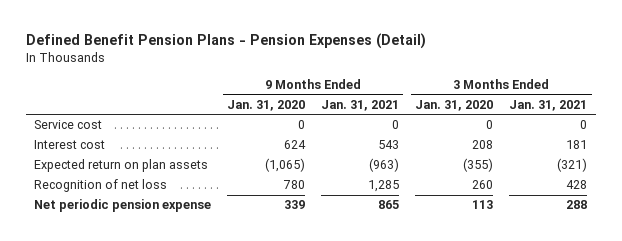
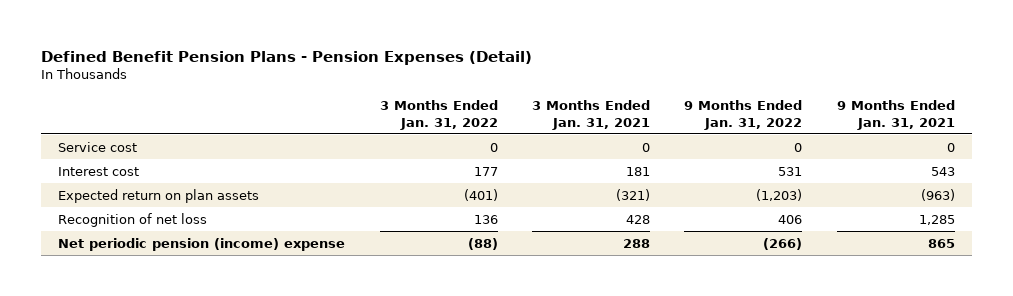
- | 9 Months Ended Jan. 31, 2020 | 9 Months Ended Jan. 31, 2021 | 3 Months Ended Jan. 31, 2020 | 3 Months Ended Jan. 31, 2021
+ | 3 Months Ended Jan. 31, 2022 | 3 Months Ended Jan. 31, 2021 | 9 Months Ended Jan. 31, 2022 | 9 Months Ended Jan. 31, 2021
- Net periodic pension expense | 339 | 865 | 113 | 288
+ Net periodic pension (income) expense | (88) | 288 | (266) | 865

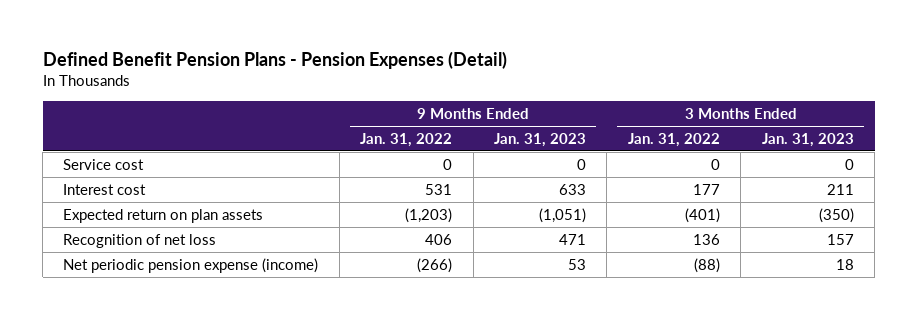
- | 3 Months Ended Jan. 31, 2022 | 3 Months Ended Jan. 31, 2021 | 9 Months Ended Jan. 31, 2022 | 9 Months Ended Jan. 31, 2021
+ | 9 Months Ended Jan. 31, 2022 | 9 Months Ended Jan. 31, 2023 | 3 Months Ended Jan. 31, 2022 | 3 Months Ended Jan. 31, 2023
- Net periodic pension (income) expense | (88) | 288 | (266) | 865
+ Net periodic pension expense (income) | (266) | 53 | (88) | 18

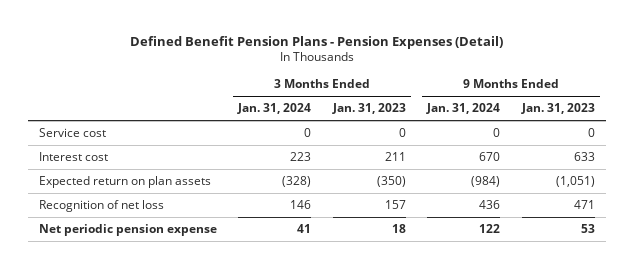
- | 9 Months Ended Jan. 31, 2022 | 9 Months Ended Jan. 31, 2023 | 3 Months Ended Jan. 31, 2022 | 3 Months Ended Jan. 31, 2023
+ | 3 Months Ended Jan. 31, 2024 | 3 Months Ended Jan. 31, 2023 | 9 Months Ended Jan. 31, 2024 | 9 Months Ended Jan. 31, 2023
- Net periodic pension expense (income) | (266) | 53 | (88) | 18
+ Net periodic pension expense | 41 | 18 | 122 | 53

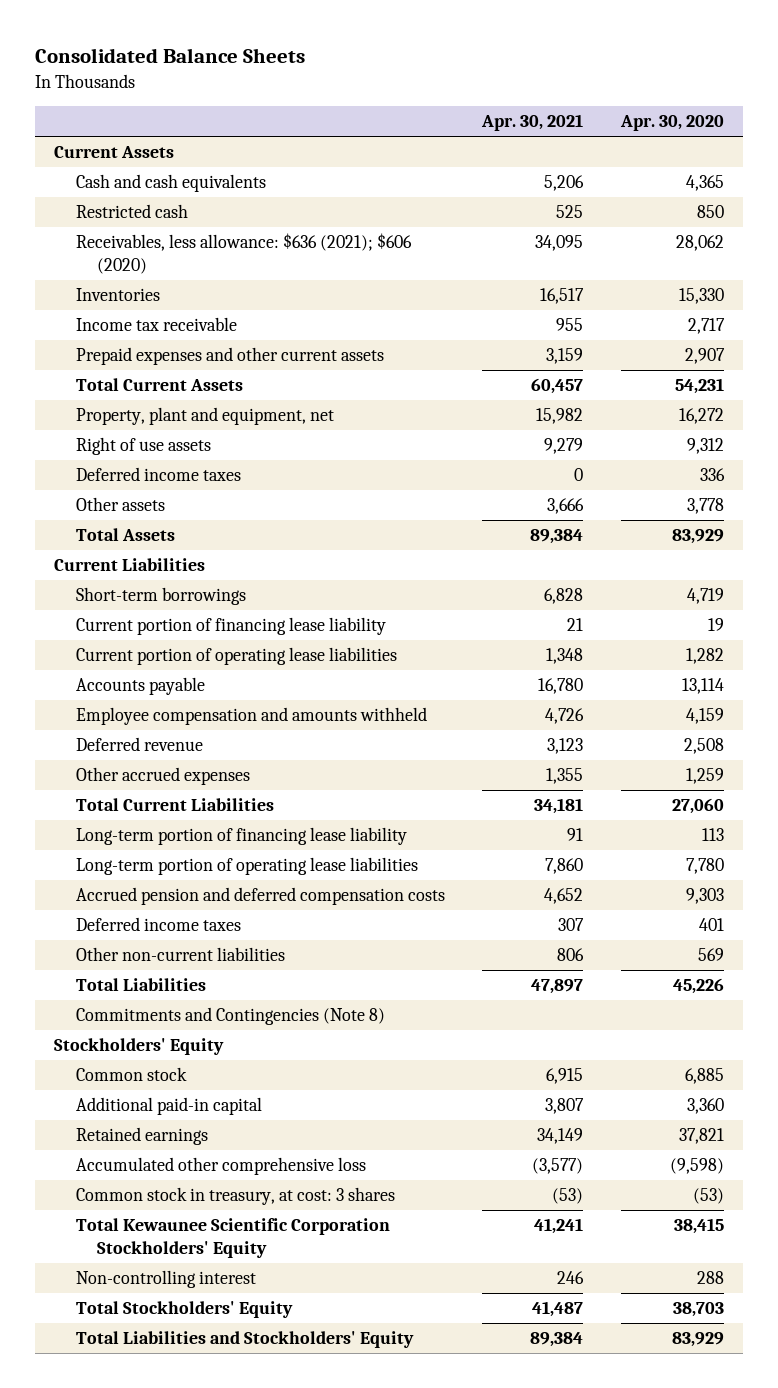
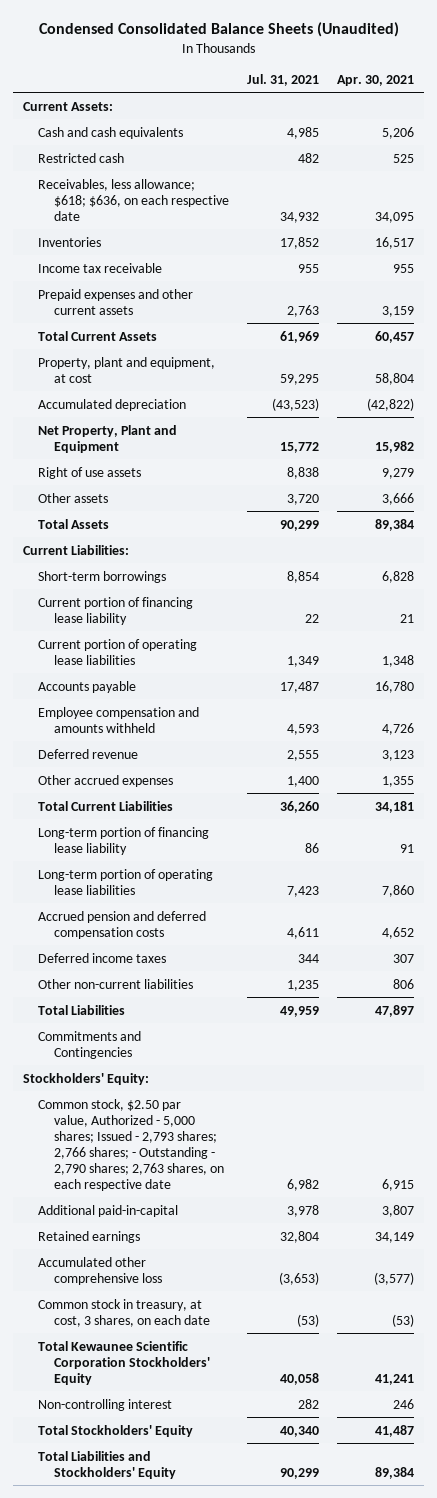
- Consolidated Balance Sheets
+ Condensed Consolidated Balance Sheets (Unaudited)
- | Apr. 30, 2021 | Apr. 30, 2020
+ | Jul. 31, 2021 | Apr. 30, 2021
- Current Assets
+ Current Assets:
- Receivables, less allowance: $636 (2021); $606 (2020) | 34,095 | 28,062
+ Receivables, less allowance; $618; $636, on each respective date | 34,932 | 34,095
- Property, plant and equipment, net | 15,982 | 16,272
+ Property, plant and equipment, at cost | 59,295 | 58,804
+ Accumulated depreciation | (43,523) | (42,822)
+ Net Property, Plant and Equipment | 15,772 | 15,982
- Deferred income taxes | 0 | 336
- Current Liabilities
+ Current Liabilities:
- Commitments and Contingencies (Note 8)
- Stockholders' Equity
- Common stock | 6,915 | 6,885
- Additional paid-in capital | 3,807 | 3,360
+ Commitments and Contingencies
+ Stockholders' Equity:
+ Common stock, $2.50 par value, Authorized - 5,000 shares; Issued - 2,793 shares; 2,766 shares; - Outstanding - 2,790 shares; 2,763 shares, on each respective date | 6,982 | 6,915
+ Additional paid-in-capital | 3,978 | 3,807
- Common stock in treasury, at cost: 3 shares | (53) | (53)
+ Common stock in treasury, at cost, 3 shares, on each date | (53) | (53)

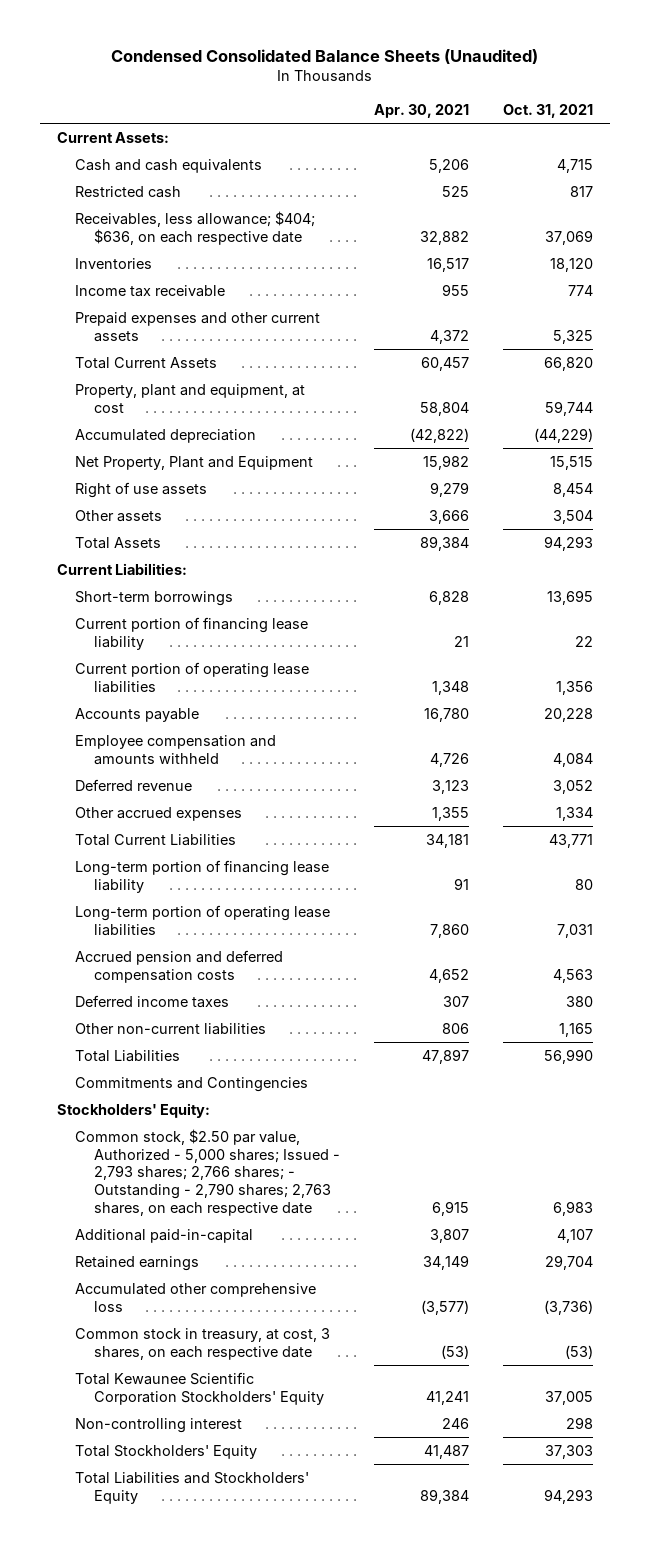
- | Jul. 31, 2021 | Apr. 30, 2021
+ | Apr. 30, 2021 | Oct. 31, 2021
- Receivables, less allowance; $618; $636, on each respective date | 34,932 | 34,095
+ Receivables, less allowance; $404; $636, on each respective date | 32,882 | 37,069
- Prepaid expenses and other current assets | 2,763 | 3,159
+ Prepaid expenses and other current assets | 4,372 | 5,325
- Common stock in treasury, at cost, 3 shares, on each date | (53) | (53)
+ Common stock in treasury, at cost, 3 shares, on each respective date | (53) | (53)

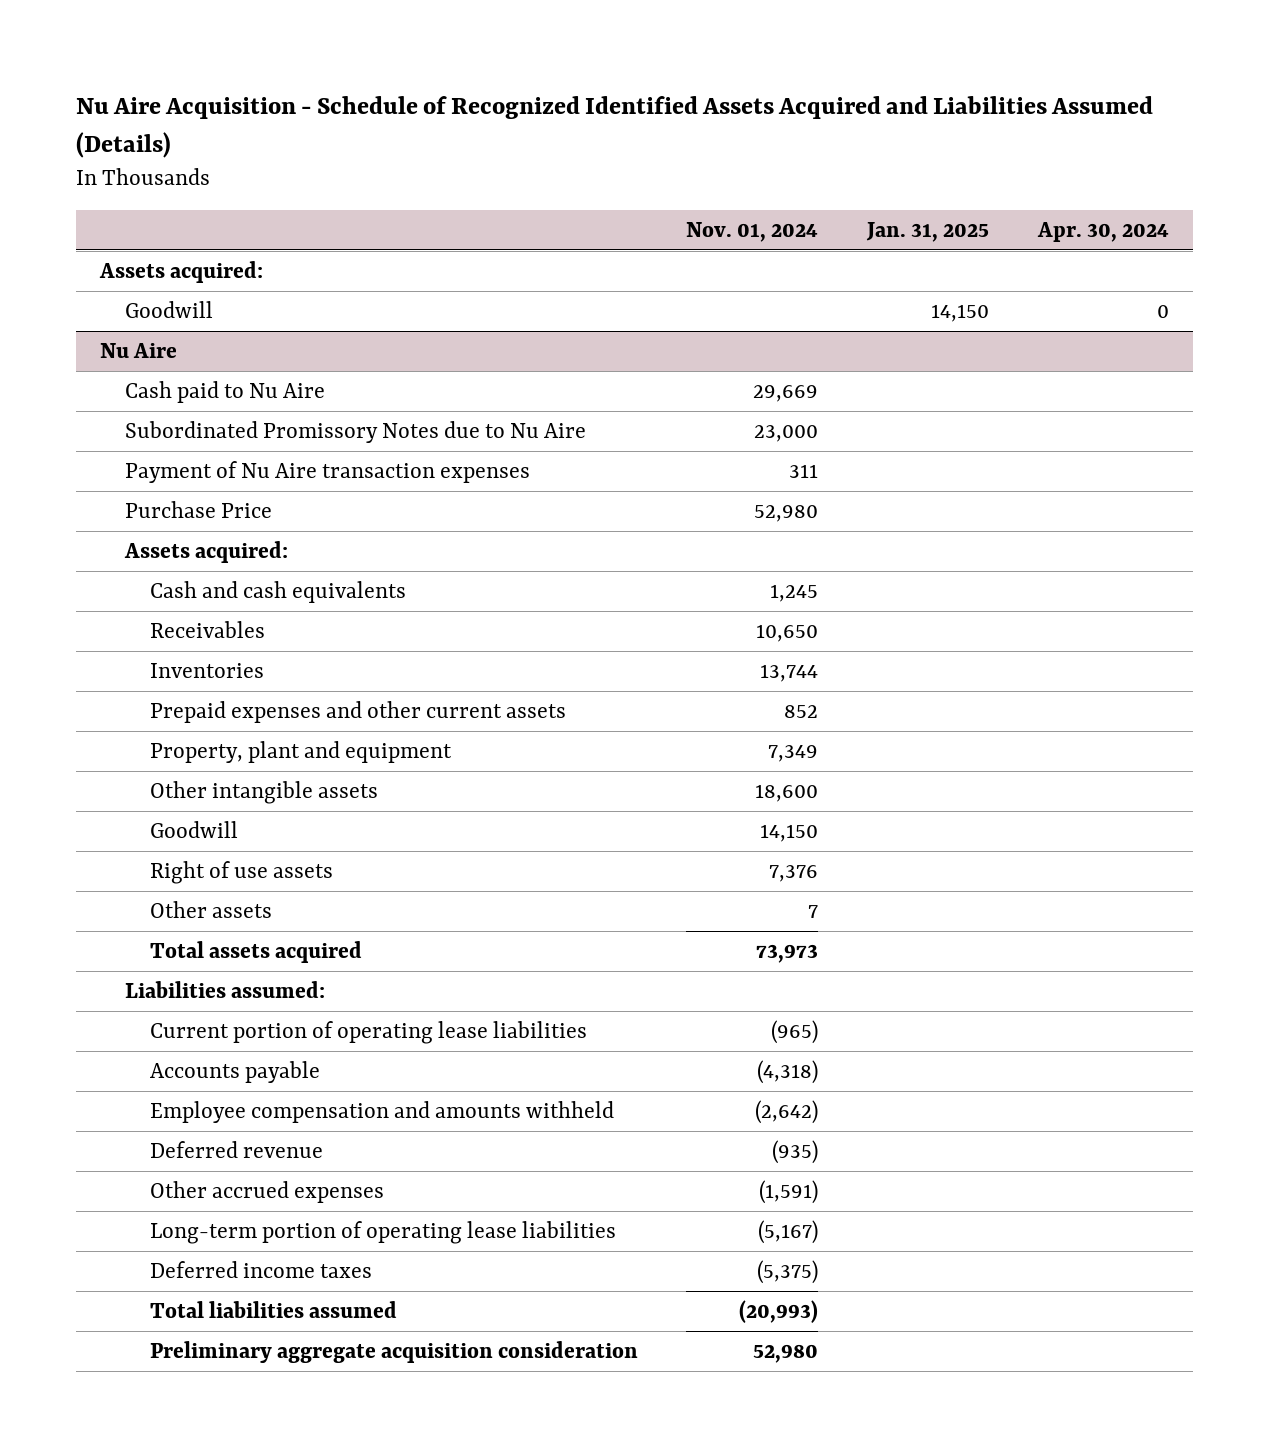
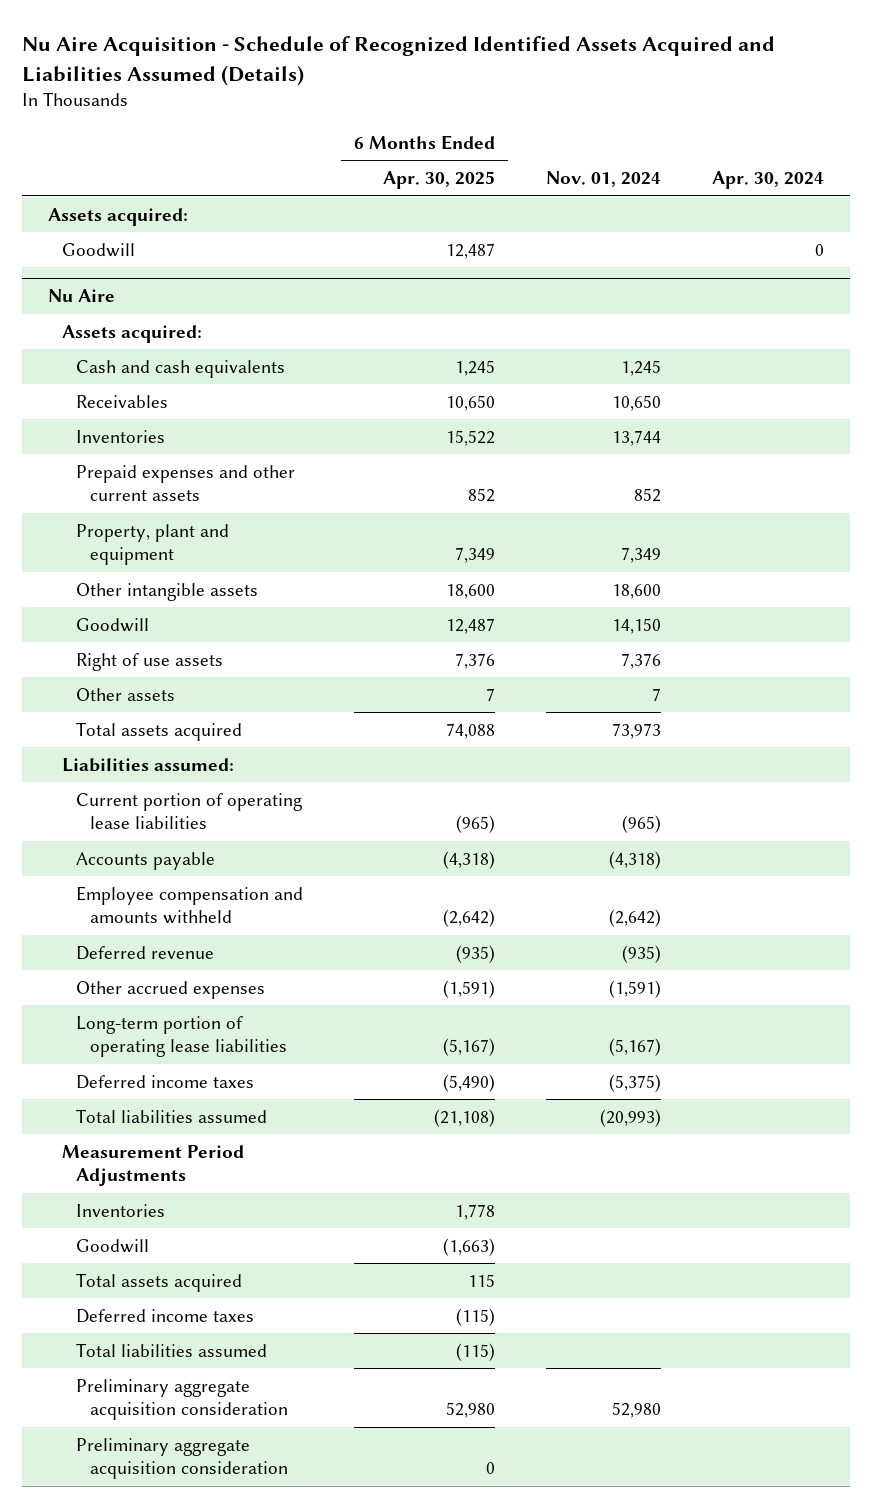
- | Nov. 01, 2024 | Jan. 31, 2025 | Apr. 30, 2024
+ | 6 Months Ended Apr. 30, 2025 | Nov. 01, 2024 | Apr. 30, 2024
@ Nu Aire
- Cash paid to Nu Aire | 29,669 | |
- Subordinated Promissory Notes due to Nu Aire | 23,000 | |
- Payment of Nu Aire transaction expenses | 311 | |
- Purchase Price | 52,980 | |
+ Measurement Period Adjustments
+ Inventories | 1,778 | |
+ Goodwill | (1,663) | |
+ Total assets acquired | 115 | |
+ Deferred income taxes | (115) | |
+ Total liabilities assumed | (115) | |
+ Preliminary aggregate acquisition consideration | 0 | |

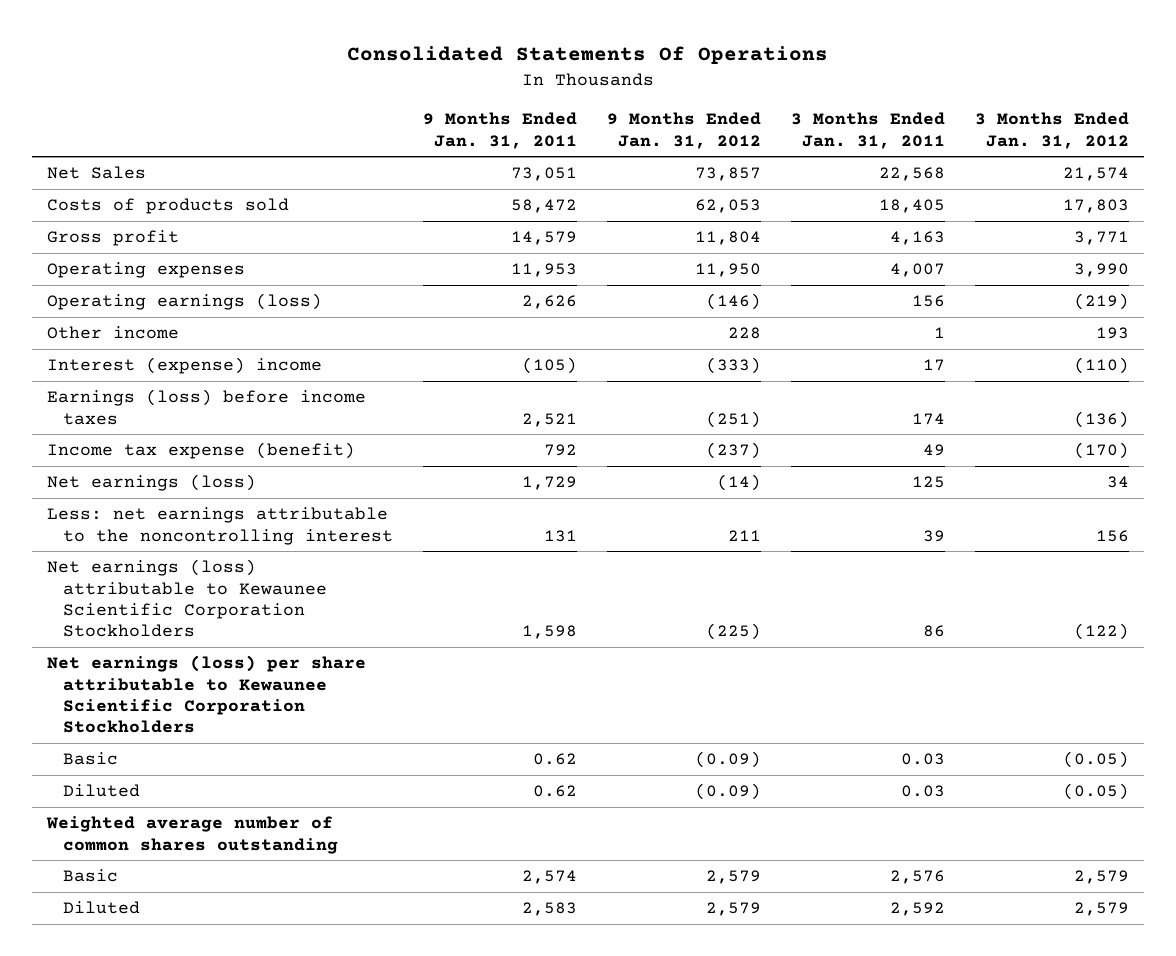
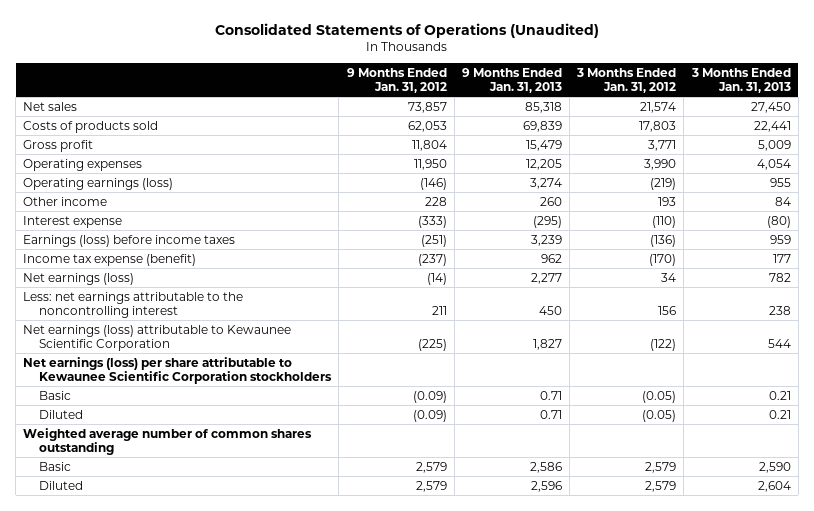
- Consolidated Statements Of Operations
+ Consolidated Statements of Operations (Unaudited)
- | 9 Months Ended Jan. 31, 2011 | 9 Months Ended Jan. 31, 2012 | 3 Months Ended Jan. 31, 2011 | 3 Months Ended Jan. 31, 2012
+ | 9 Months Ended Jan. 31, 2012 | 9 Months Ended Jan. 31, 2013 | 3 Months Ended Jan. 31, 2012 | 3 Months Ended Jan. 31, 2013
- Net Sales | 73,051 | 73,857 | 22,568 | 21,574
+ Net sales | 73,857 | 85,318 | 21,574 | 27,450
- Interest (expense) income | (105) | (333) | 17 | (110)
+ Interest expense | (333) | (295) | (110) | (80)
- Net earnings (loss) attributable to Kewaunee Scientific Corporation Stockholders | 1,598 | (225) | 86 | (122)
- Net earnings (loss) per share attributable to Kewaunee Scientific Corporation Stockholders
+ Net earnings (loss) attributable to Kewaunee Scientific Corporation | (225) | 1,827 | (122) | 544
+ Net earnings (loss) per share attributable to Kewaunee Scientific Corporation stockholders

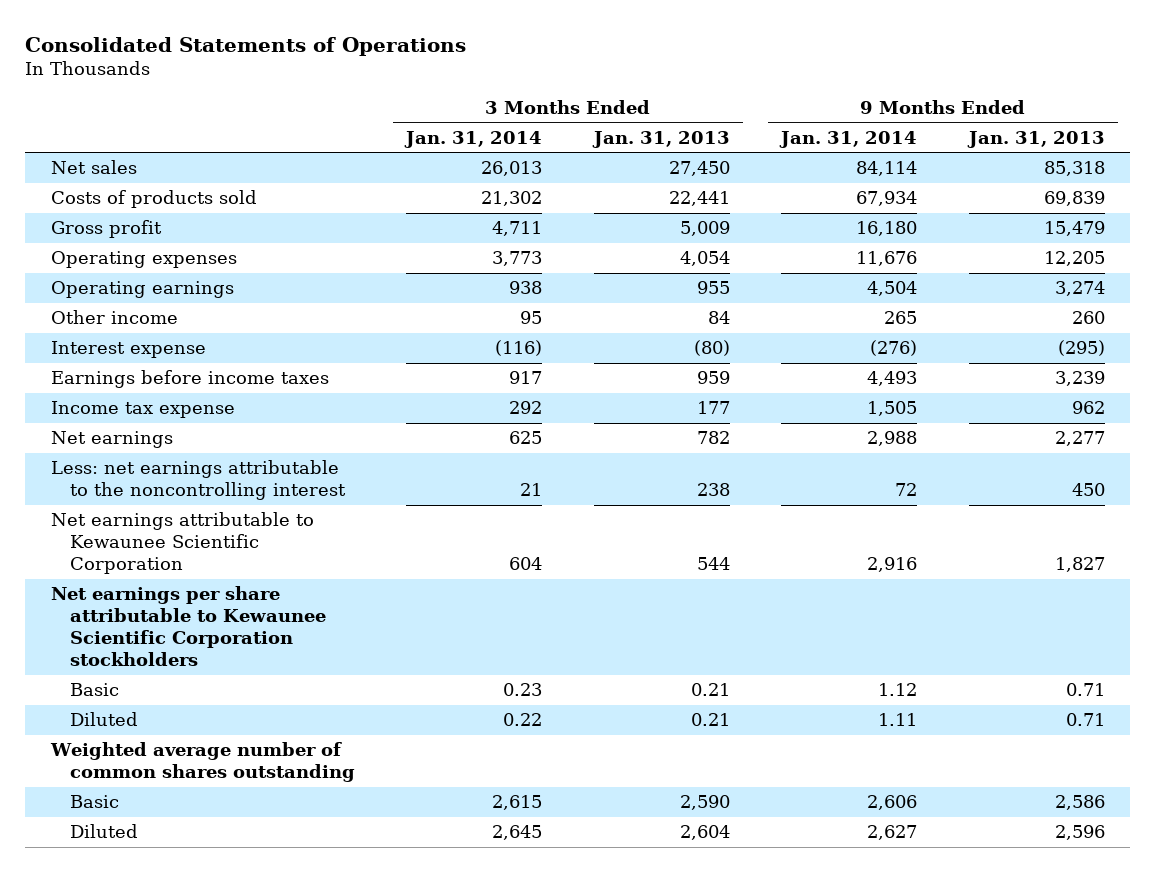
- Consolidated Statements of Operations (Unaudited)
+ Consolidated Statements of Operations
- | 9 Months Ended Jan. 31, 2012 | 9 Months Ended Jan. 31, 2013 | 3 Months Ended Jan. 31, 2012 | 3 Months Ended Jan. 31, 2013
+ | 3 Months Ended Jan. 31, 2014 | 3 Months Ended Jan. 31, 2013 | 9 Months Ended Jan. 31, 2014 | 9 Months Ended Jan. 31, 2013
- Operating earnings (loss) | (146) | 3,274 | (219) | 955
+ Operating earnings | 938 | 955 | 4,504 | 3,274
- Earnings (loss) before income taxes | (251) | 3,239 | (136) | 959
- Income tax expense (benefit) | (237) | 962 | (170) | 177
- Net earnings (loss) | (14) | 2,277 | 34 | 782
+ Earnings before income taxes | 917 | 959 | 4,493 | 3,239
+ Income tax expense | 292 | 177 | 1,505 | 962
+ Net earnings | 625 | 782 | 2,988 | 2,277
- Net earnings (loss) attributable to Kewaunee Scientific Corporation | (225) | 1,827 | (122) | 544
- Net earnings (loss) per share attributable to Kewaunee Scientific Corporation stockholders
+ Net earnings attributable to Kewaunee Scientific Corporation | 604 | 544 | 2,916 | 1,827
+ Net earnings per share attributable to Kewaunee Scientific Corporation stockholders

